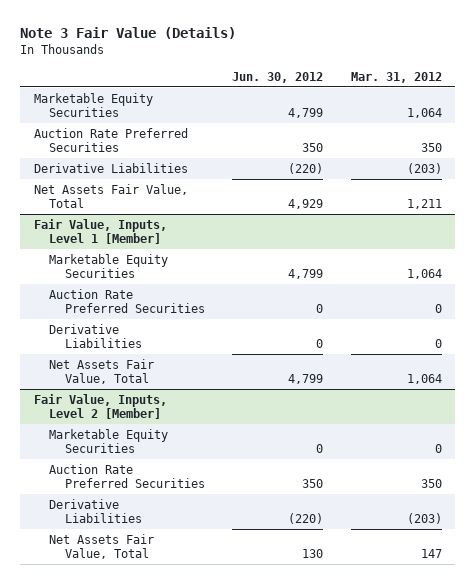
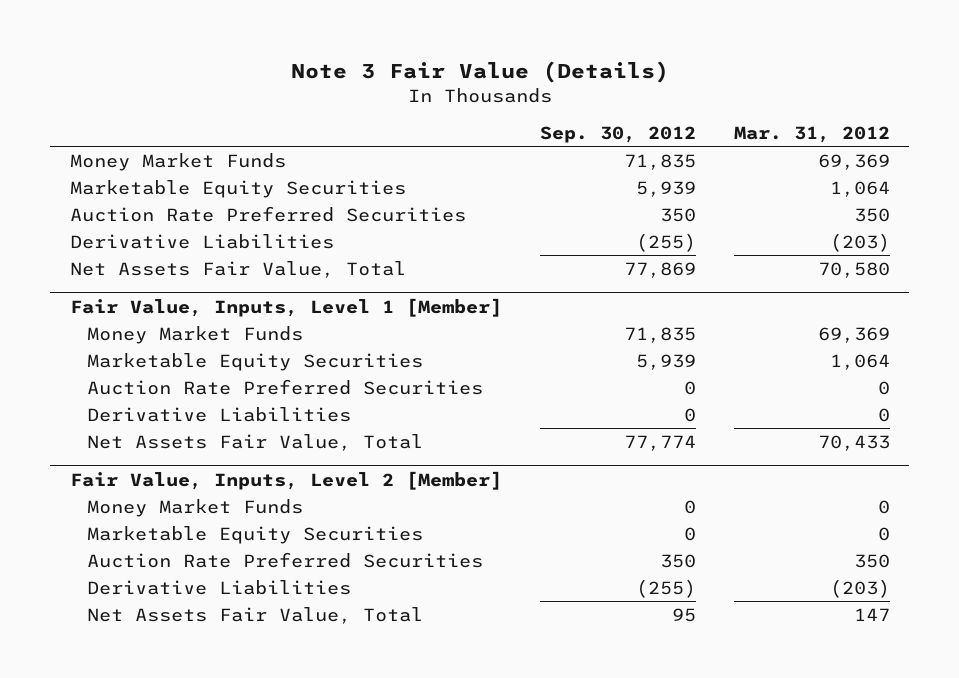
- | Jun. 30, 2012 | Mar. 31, 2012
+ | Sep. 30, 2012 | Mar. 31, 2012
+ Money Market Funds | 71,835 | 69,369
- Net Assets Fair Value, Total | 4,929 | 1,211
+ Net Assets Fair Value, Total | 77,869 | 70,580
@ Fair Value, Inputs, Level 1 [Member]
+ Money Market Funds | 71,835 | 69,369
- Net Assets Fair Value, Total | 4,799 | 1,064
+ Net Assets Fair Value, Total | 77,774 | 70,433
@ Fair Value, Inputs, Level 2 [Member]
+ Money Market Funds | 0 | 0

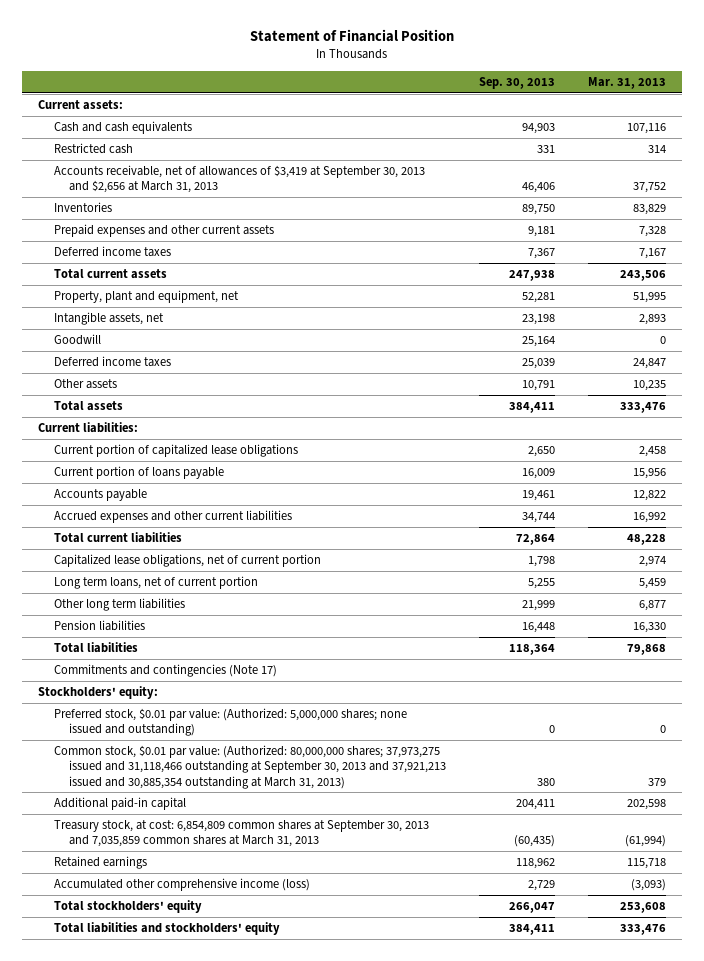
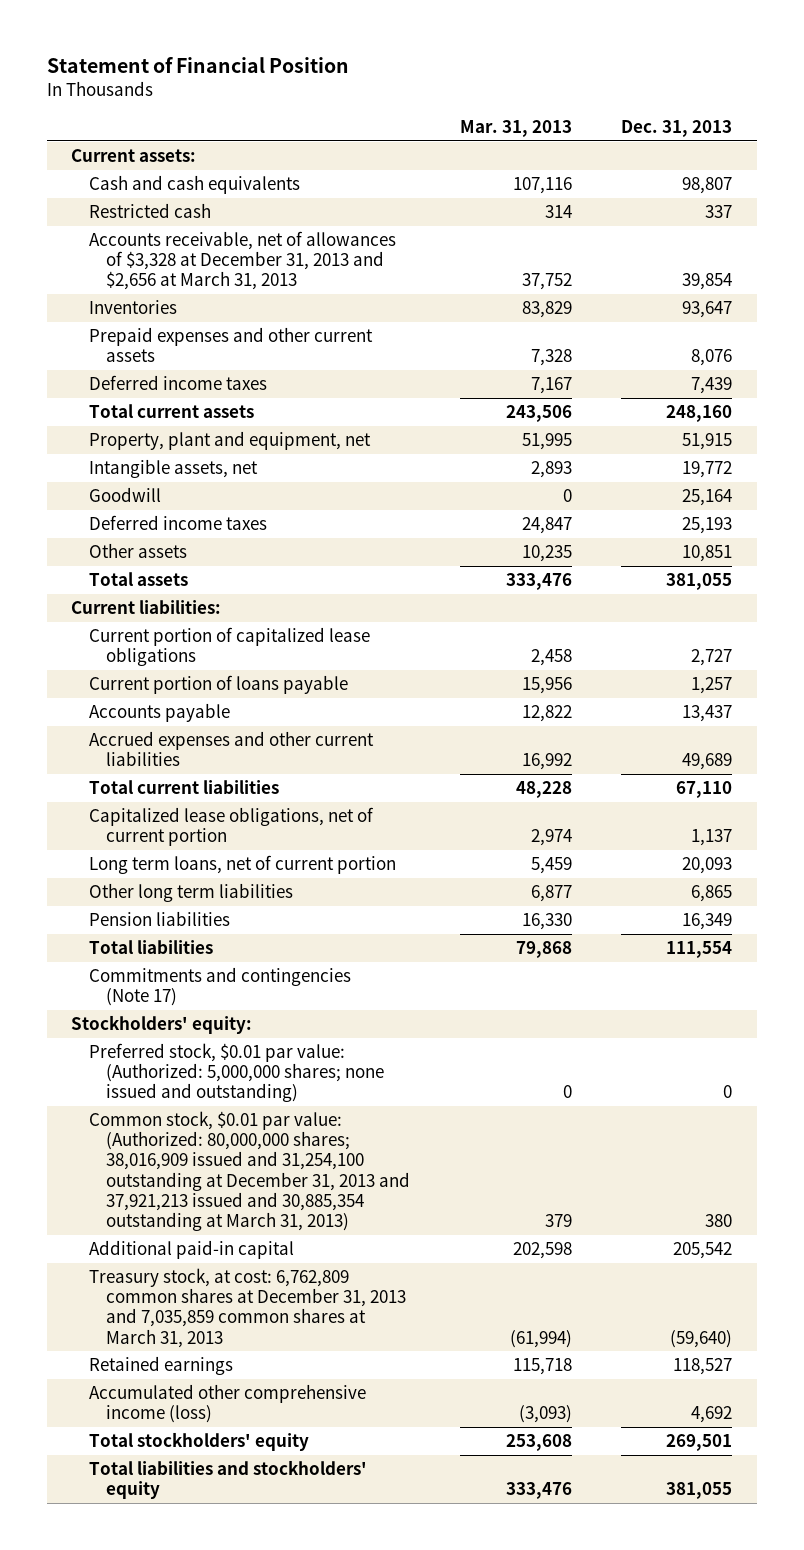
- | Sep. 30, 2013 | Mar. 31, 2013
+ | Mar. 31, 2013 | Dec. 31, 2013
- Accounts receivable, net of allowances of $3,419 at September 30, 2013 and $2,656 at March 31, 2013 | 46,406 | 37,752
+ Accounts receivable, net of allowances of $3,328 at December 31, 2013 and $2,656 at March 31, 2013 | 37,752 | 39,854
- Common stock, $0.01 par value: (Authorized: 80,000,000 shares; 37,973,275 issued and 31,118,466 outstanding at September 30, 2013 and 37,921,213 issued and 30,885,354 outstanding at March 31, 2013) | 380 | 379
+ Common stock, $0.01 par value: (Authorized: 80,000,000 shares; 38,016,909 issued and 31,254,100 outstanding at December 31, 2013 and 37,921,213 issued and 30,885,354 outstanding at March 31, 2013) | 379 | 380
- Treasury stock, at cost: 6,854,809 common shares at September 30, 2013 and 7,035,859 common shares at March 31, 2013 | (60,435) | (61,994)
+ Treasury stock, at cost: 6,762,809 common shares at December 31, 2013 and 7,035,859 common shares at March 31, 2013 | (61,994) | (59,640)

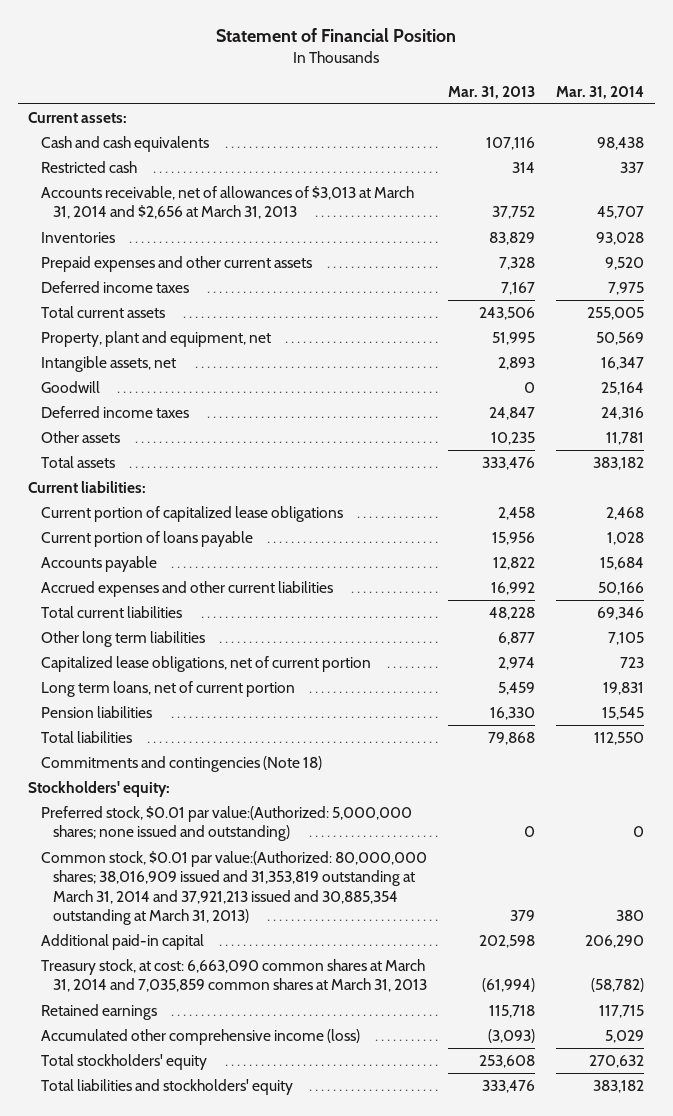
- | Mar. 31, 2013 | Dec. 31, 2013
+ | Mar. 31, 2013 | Mar. 31, 2014
- Accounts receivable, net of allowances of $3,328 at December 31, 2013 and $2,656 at March 31, 2013 | 37,752 | 39,854
+ Accounts receivable, net of allowances of $3,013 at March 31, 2014 and $2,656 at March 31, 2013 | 37,752 | 45,707
moved up: Other long term liabilities | 6,877 | 7,105
- Commitments and contingencies (Note 17)
+ Commitments and contingencies (Note 18)
- Preferred stock, $0.01 par value: (Authorized: 5,000,000 shares; none issued and outstanding) | 0 | 0
- Common stock, $0.01 par value: (Authorized: 80,000,000 shares; 38,016,909 issued and 31,254,100 outstanding at December 31, 2013 and 37,921,213 issued and 30,885,354 outstanding at March 31, 2013) | 379 | 380
+ Preferred stock, $0.01 par value:(Authorized: 5,000,000 shares; none issued and outstanding) | 0 | 0
+ Common stock, $0.01 par value:(Authorized: 80,000,000 shares; 38,016,909 issued and 31,353,819 outstanding at March 31, 2014 and 37,921,213 issued and 30,885,354 outstanding at March 31, 2013) | 379 | 380
- Treasury stock, at cost: 6,762,809 common shares at December 31, 2013 and 7,035,859 common shares at March 31, 2013 | (61,994) | (59,640)
+ Treasury stock, at cost: 6,663,090 common shares at March 31, 2014 and 7,035,859 common shares at March 31, 2013 | (61,994) | (58,782)

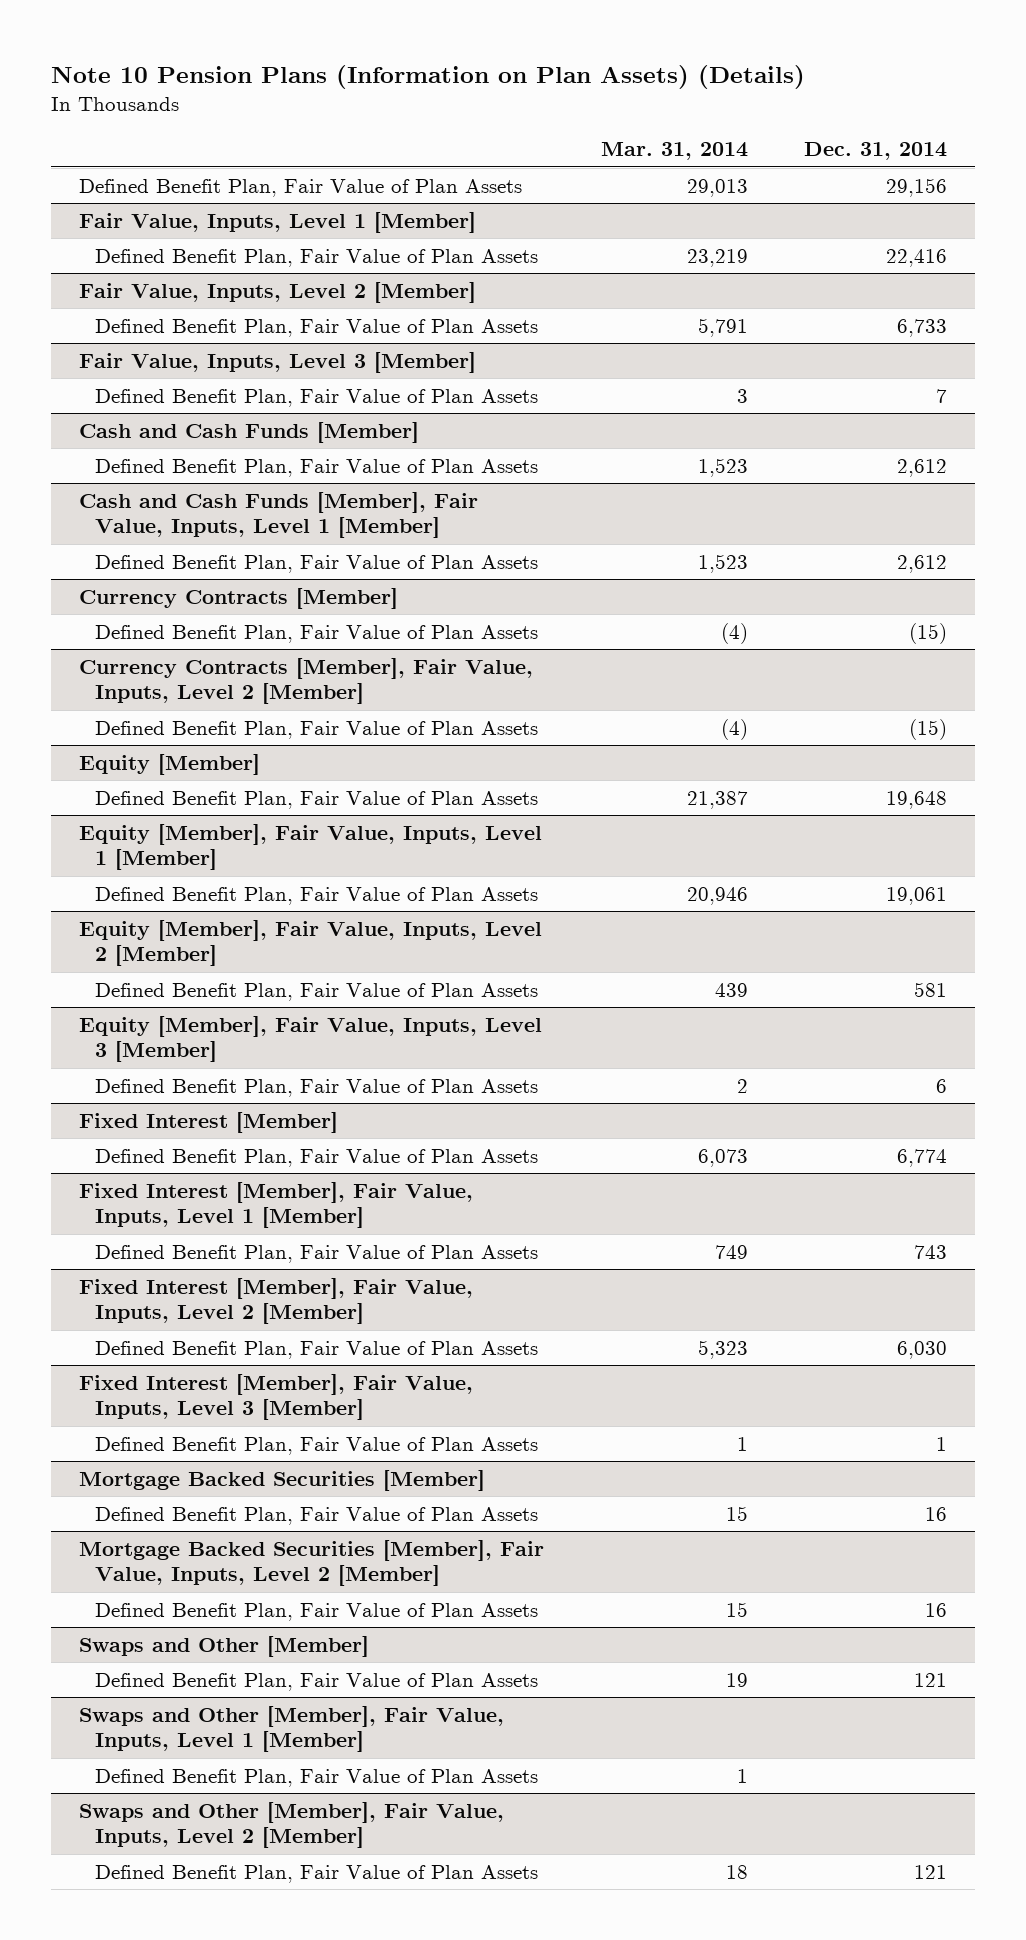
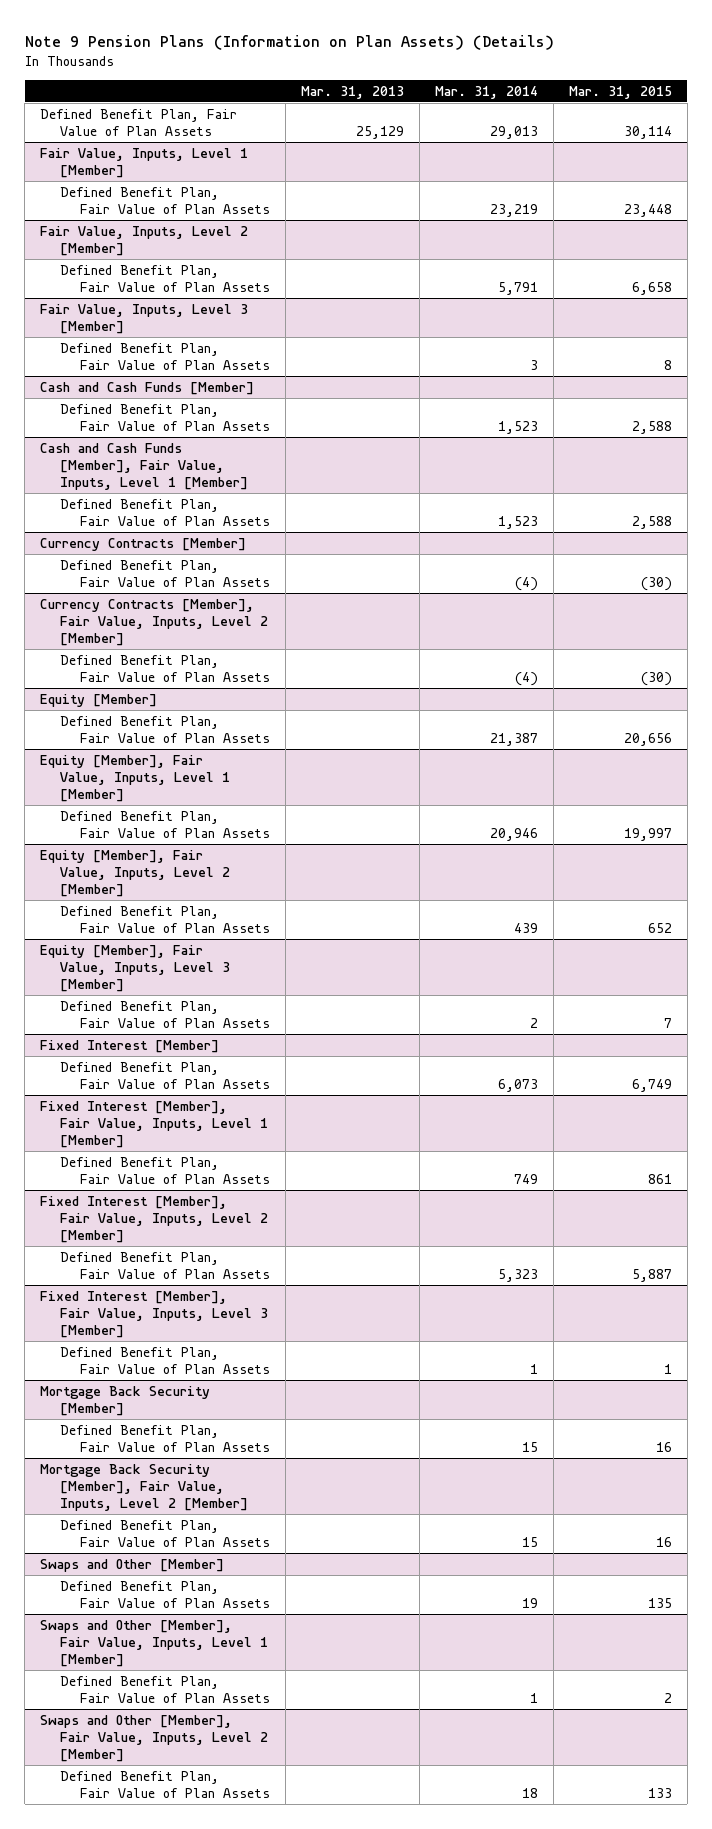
- Note 10 Pension Plans (Information on Plan Assets) (Details)
+ Note 9 Pension Plans (Information on Plan Assets) (Details)
- | Mar. 31, 2014 | Dec. 31, 2014
+ | Mar. 31, 2013 | Mar. 31, 2014 | Mar. 31, 2015
- Mortgage Backed Securities [Member]
+ Mortgage Back Security [Member]
- Mortgage Backed Securities [Member], Fair Value, Inputs, Level 2 [Member]
+ Mortgage Back Security [Member], Fair Value, Inputs, Level 2 [Member]

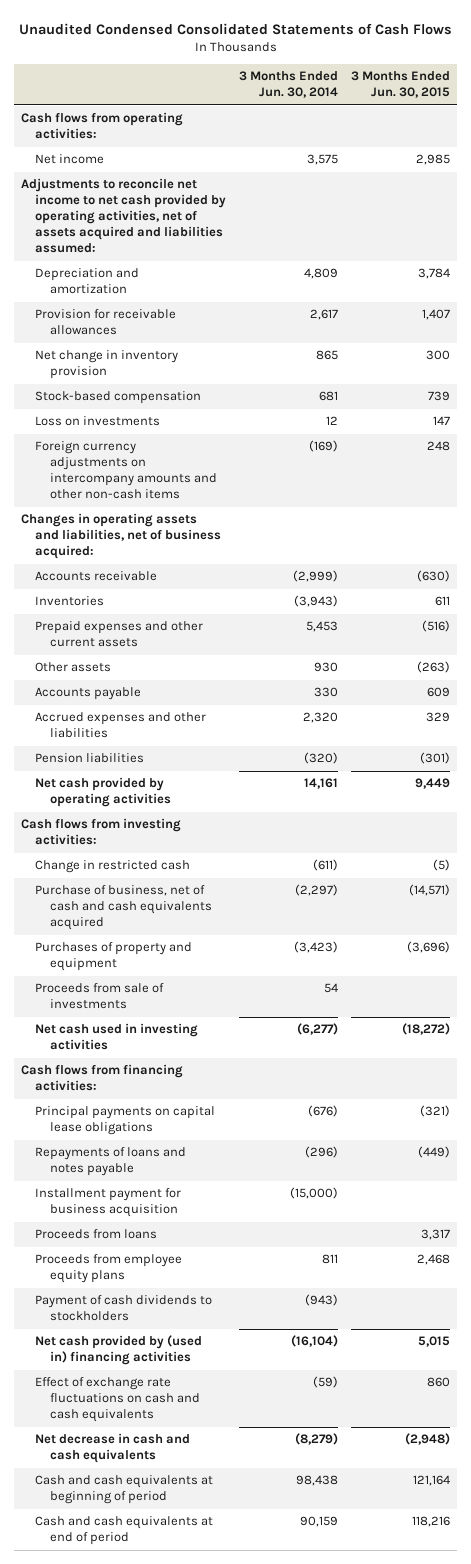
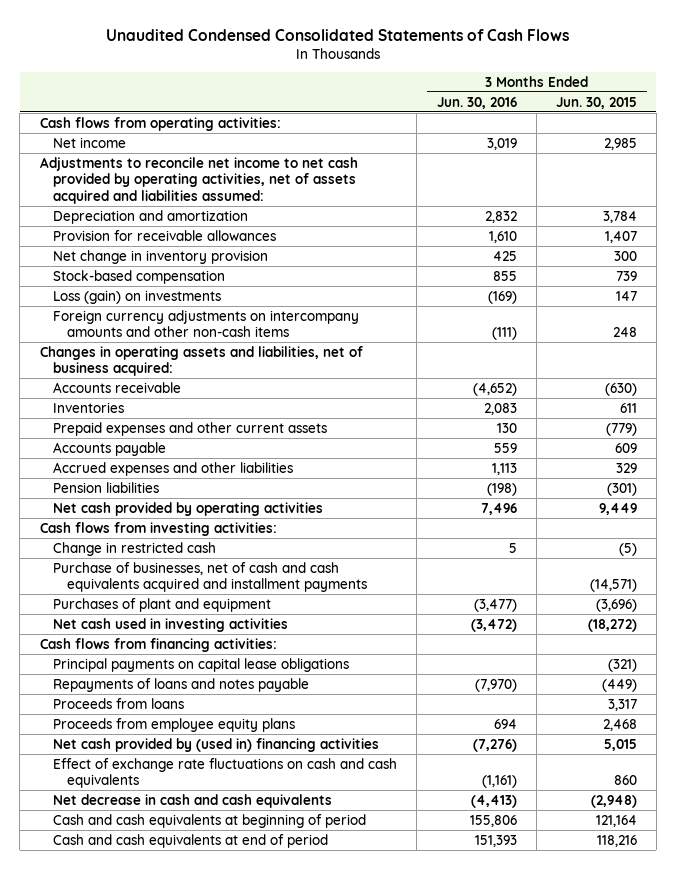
- | 3 Months Ended Jun. 30, 2014 | 3 Months Ended Jun. 30, 2015
+ | 3 Months Ended Jun. 30, 2016 | 3 Months Ended Jun. 30, 2015
- Loss on investments | 12 | 147
+ Loss (gain) on investments | (169) | 147
- Prepaid expenses and other current assets | 5,453 | (516)
- Other assets | 930 | (263)
+ Prepaid expenses and other current assets | 130 | (779)
- Purchase of business, net of cash and cash equivalents acquired | (2,297) | (14,571)
- Purchases of property and equipment | (3,423) | (3,696)
- Proceeds from sale of investments | 54 |
+ Purchase of businesses, net of cash and cash equivalents acquired and installment payments | | (14,571)
+ Purchases of plant and equipment | (3,477) | (3,696)
- Installment payment for business acquisition | (15,000) |
- Payment of cash dividends to stockholders | (943) |

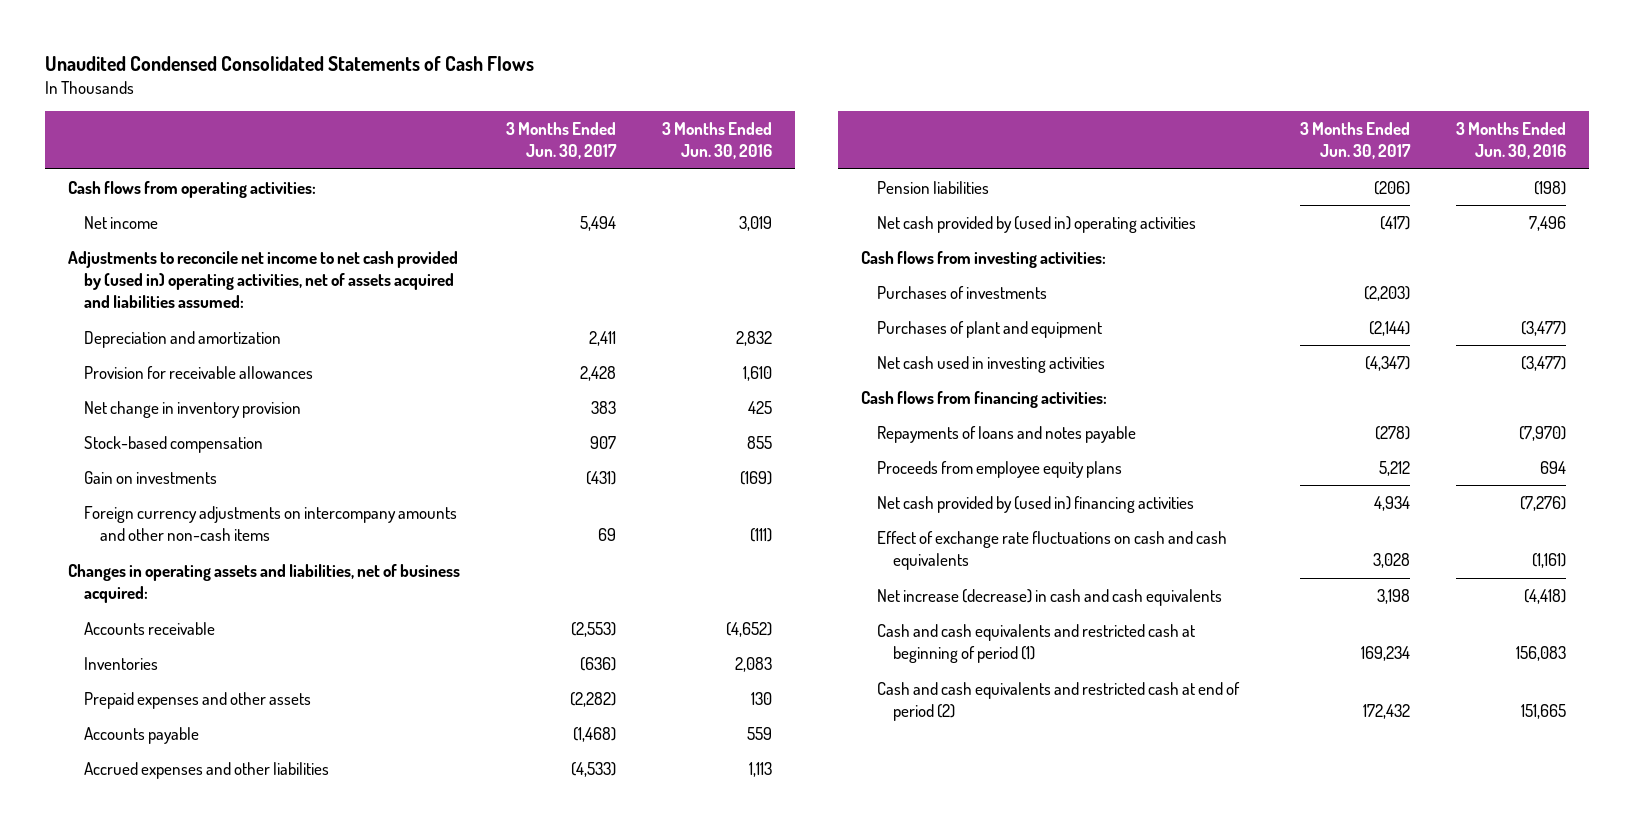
- | 3 Months Ended Jun. 30, 2016 | 3 Months Ended Jun. 30, 2015
+ | 3 Months Ended Jun. 30, 2017 | 3 Months Ended Jun. 30, 2016
- Adjustments to reconcile net income to net cash provided by operating activities, net of assets acquired and liabilities assumed:
+ Adjustments to reconcile net income to net cash provided by (used in) operating activities, net of assets acquired and liabilities assumed:
- Loss (gain) on investments | (169) | 147
+ Gain on investments | (431) | (169)
- Prepaid expenses and other current assets | 130 | (779)
+ Prepaid expenses and other assets | (2,282) | 130
- Net cash provided by operating activities | 7,496 | 9,449
+ Net cash provided by (used in) operating activities | (417) | 7,496
- Change in restricted cash | 5 | (5)
- Purchase of businesses, net of cash and cash equivalents acquired and installment payments | | (14,571)
+ Purchases of investments | (2,203) |
- Net cash used in investing activities | (3,472) | (18,272)
+ Net cash used in investing activities | (4,347) | (3,477)
- Principal payments on capital lease obligations | | (321)
- Proceeds from loans | | 3,317
- Net decrease in cash and cash equivalents | (4,413) | (2,948)
- Cash and cash equivalents at beginning of period | 155,806 | 121,164
- Cash and cash equivalents at end of period | 151,393 | 118,216
+ Net increase (decrease) in cash and cash equivalents | 3,198 | (4,418)
+ Cash and cash equivalents and restricted cash at beginning of period (1) | 169,234 | 156,083
+ Cash and cash equivalents and restricted cash at end of period (2) | 172,432 | 151,665

